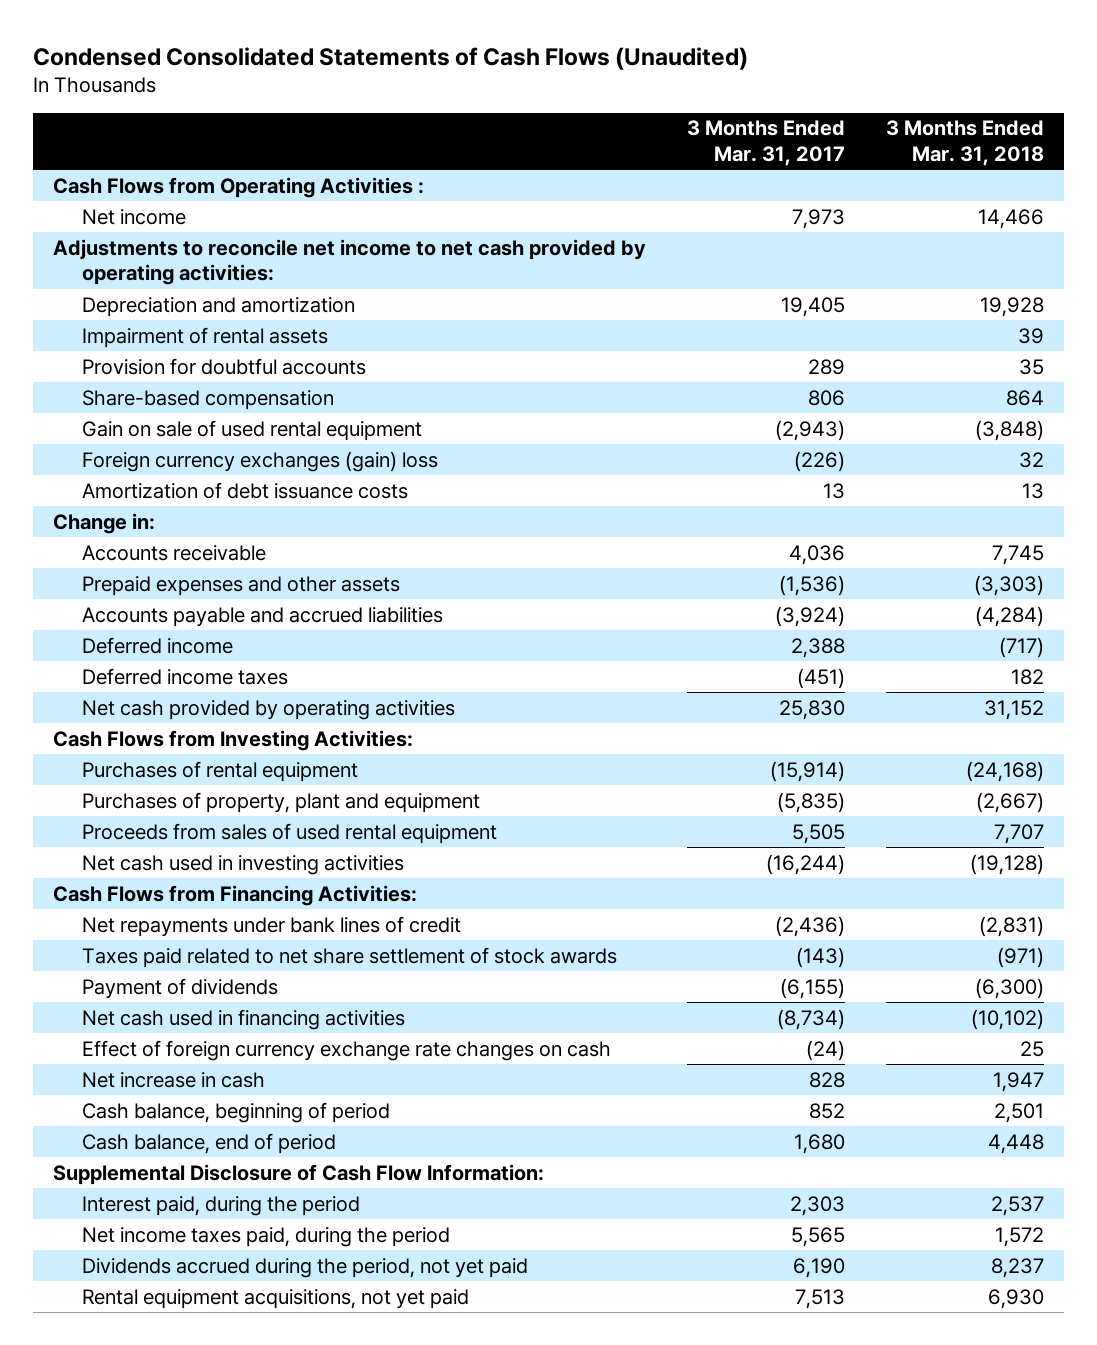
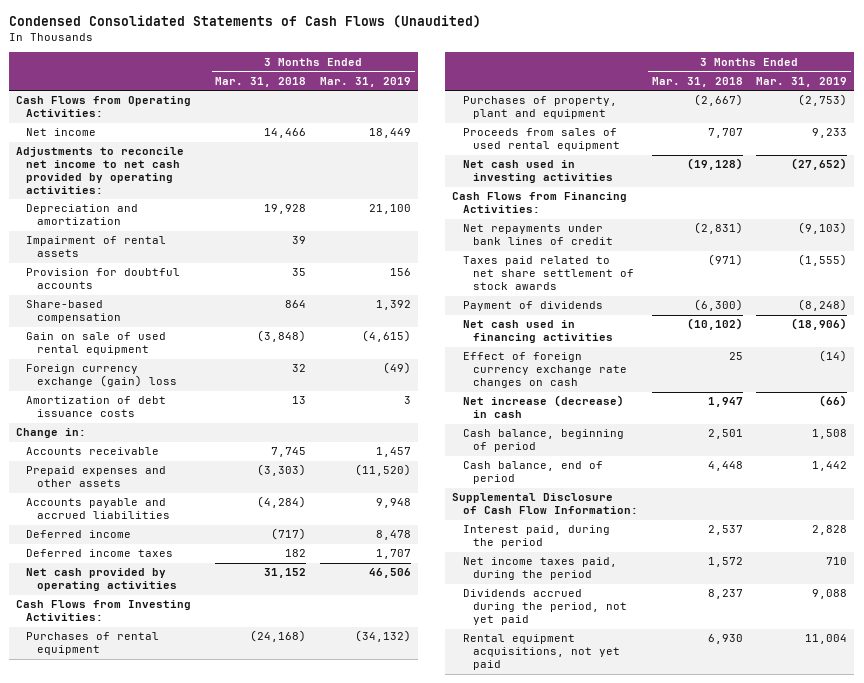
- | 3 Months Ended Mar. 31, 2017 | 3 Months Ended Mar. 31, 2018
+ | 3 Months Ended Mar. 31, 2018 | 3 Months Ended Mar. 31, 2019
- Cash Flows from Operating Activities :
+ Cash Flows from Operating Activities:
- Foreign currency exchanges (gain) loss | (226) | 32
+ Foreign currency exchange (gain) loss | 32 | (49)
- Net increase in cash | 828 | 1,947
+ Net increase (decrease) in cash | 1,947 | (66)

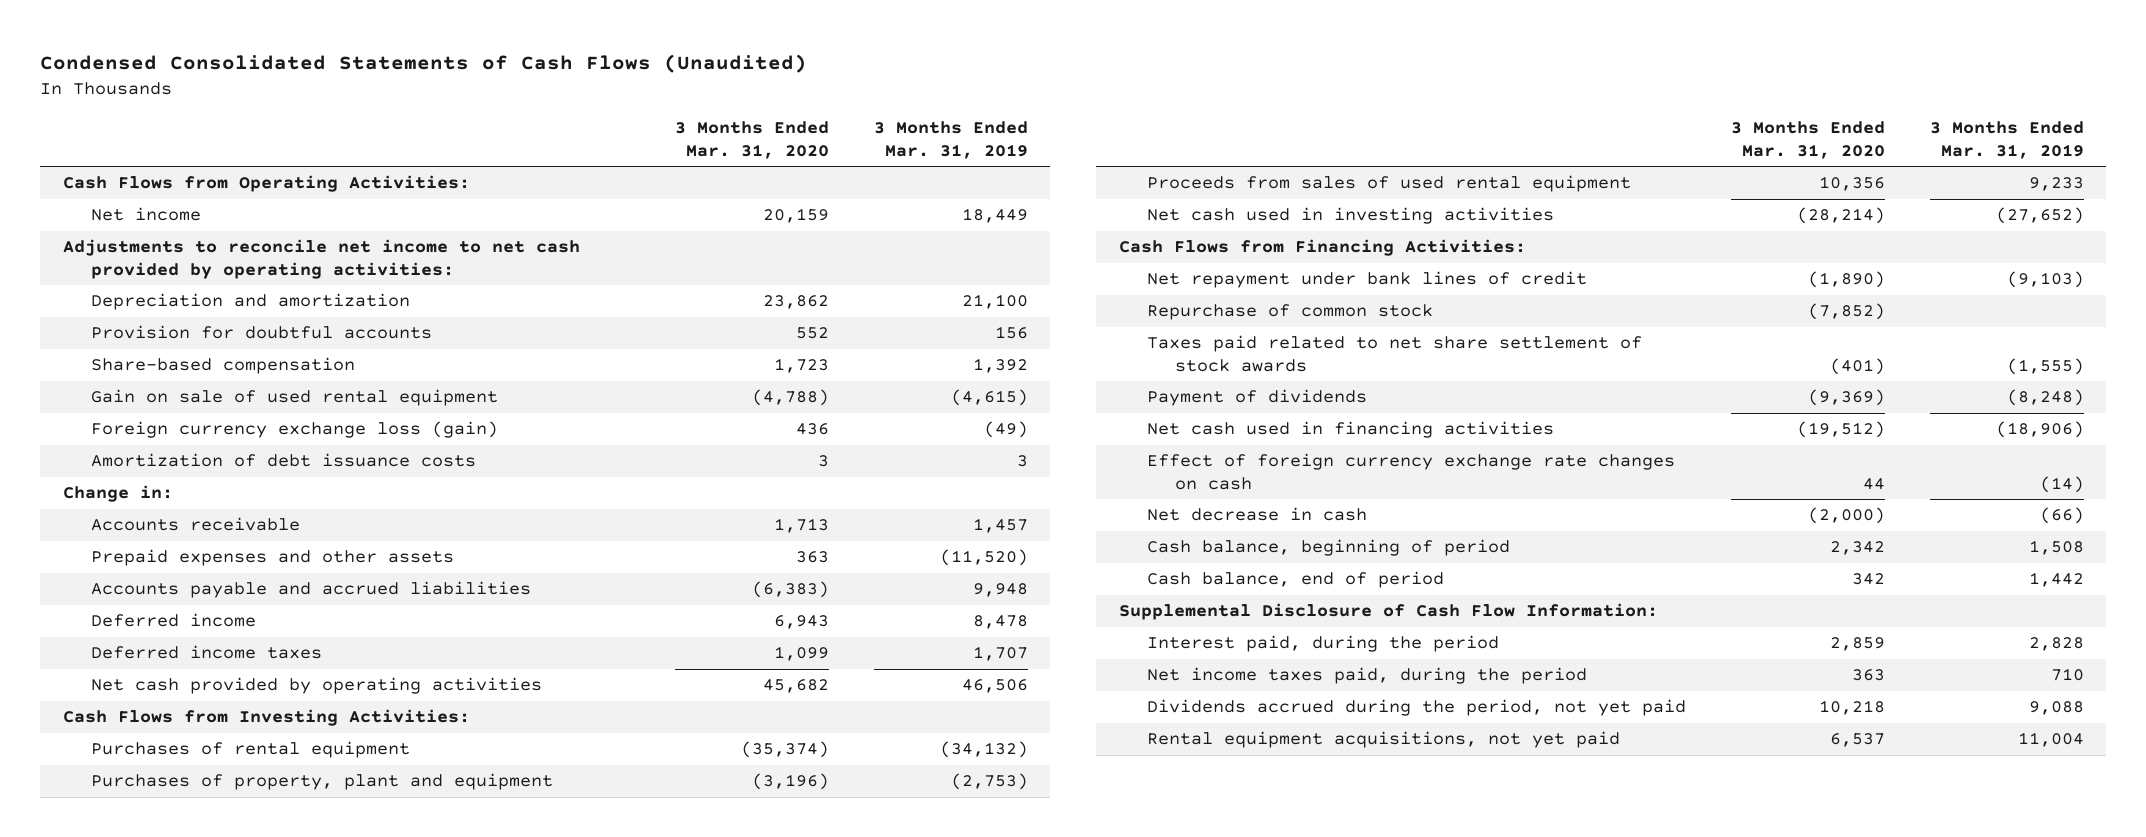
- | 3 Months Ended Mar. 31, 2018 | 3 Months Ended Mar. 31, 2019
+ | 3 Months Ended Mar. 31, 2020 | 3 Months Ended Mar. 31, 2019
- Impairment of rental assets | 39 |
- Foreign currency exchange (gain) loss | 32 | (49)
+ Foreign currency exchange loss (gain) | 436 | (49)
- Net repayments under bank lines of credit | (2,831) | (9,103)
+ Net repayment under bank lines of credit | (1,890) | (9,103)
+ Repurchase of common stock | (7,852) |
- Net increase (decrease) in cash | 1,947 | (66)
+ Net decrease in cash | (2,000) | (66)

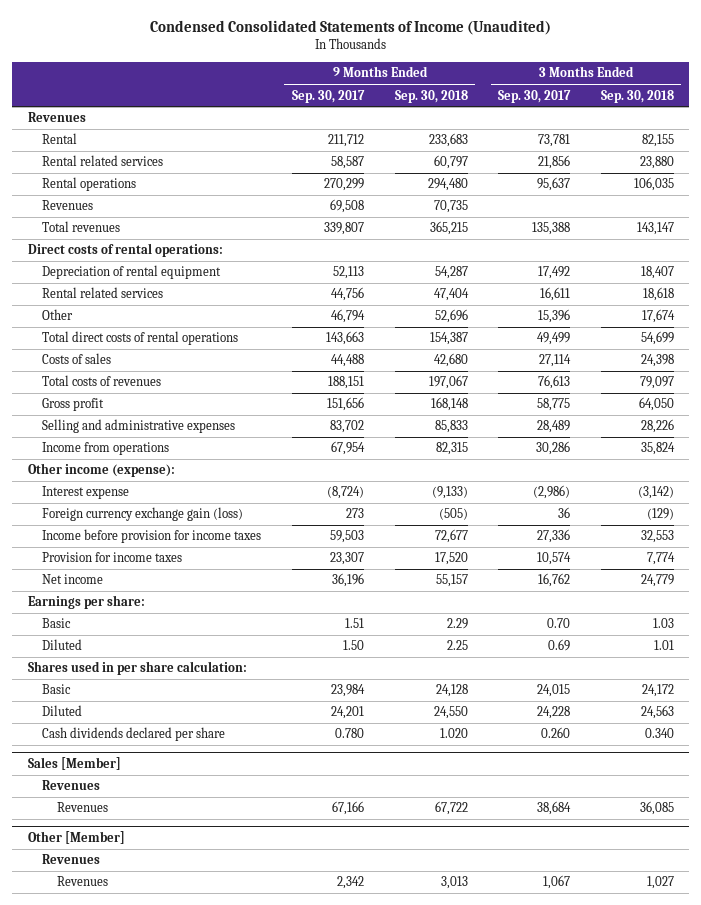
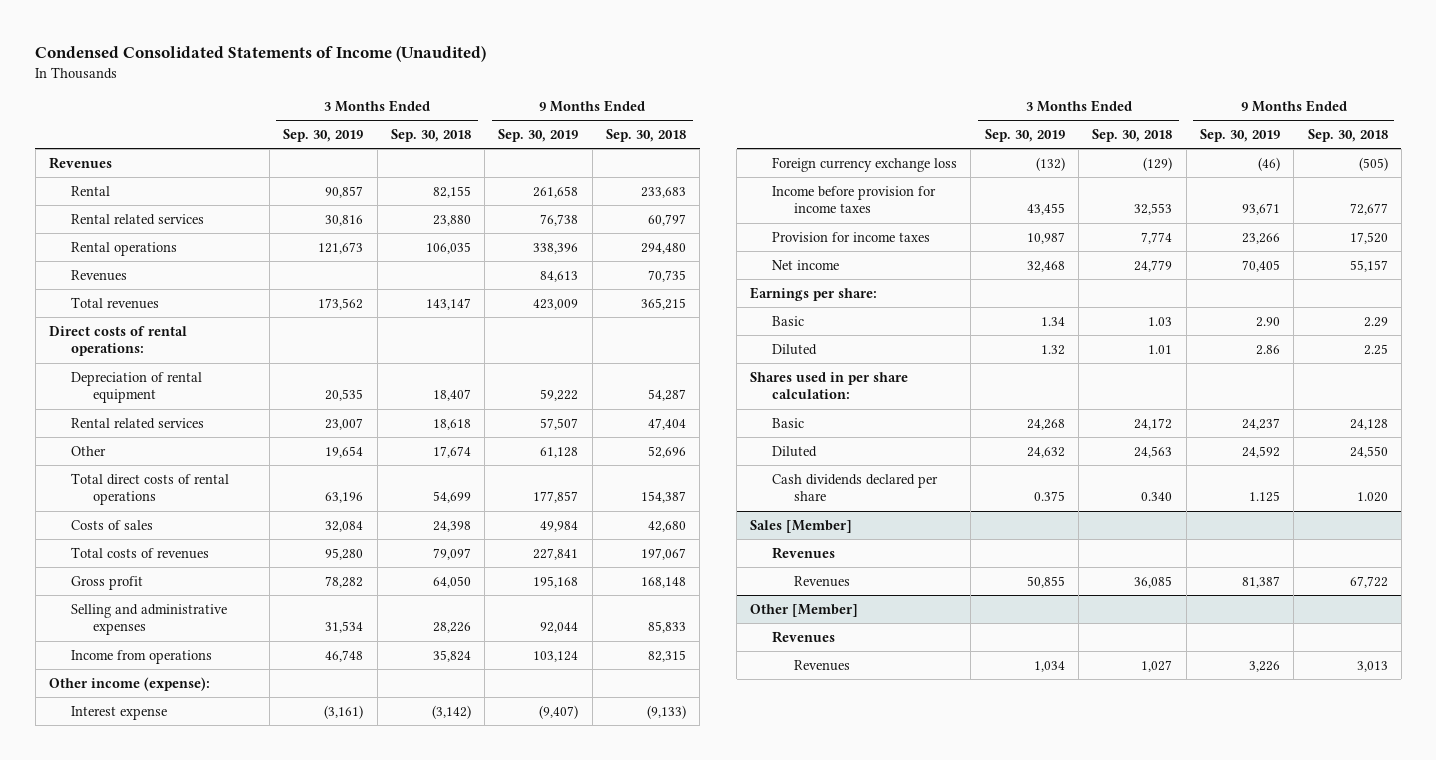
- | 9 Months Ended Sep. 30, 2017 | 9 Months Ended Sep. 30, 2018 | 3 Months Ended Sep. 30, 2017 | 3 Months Ended Sep. 30, 2018
+ | 3 Months Ended Sep. 30, 2019 | 3 Months Ended Sep. 30, 2018 | 9 Months Ended Sep. 30, 2019 | 9 Months Ended Sep. 30, 2018
- Foreign currency exchange gain (loss) | 273 | (505) | 36 | (129)
+ Foreign currency exchange loss | (132) | (129) | (46) | (505)

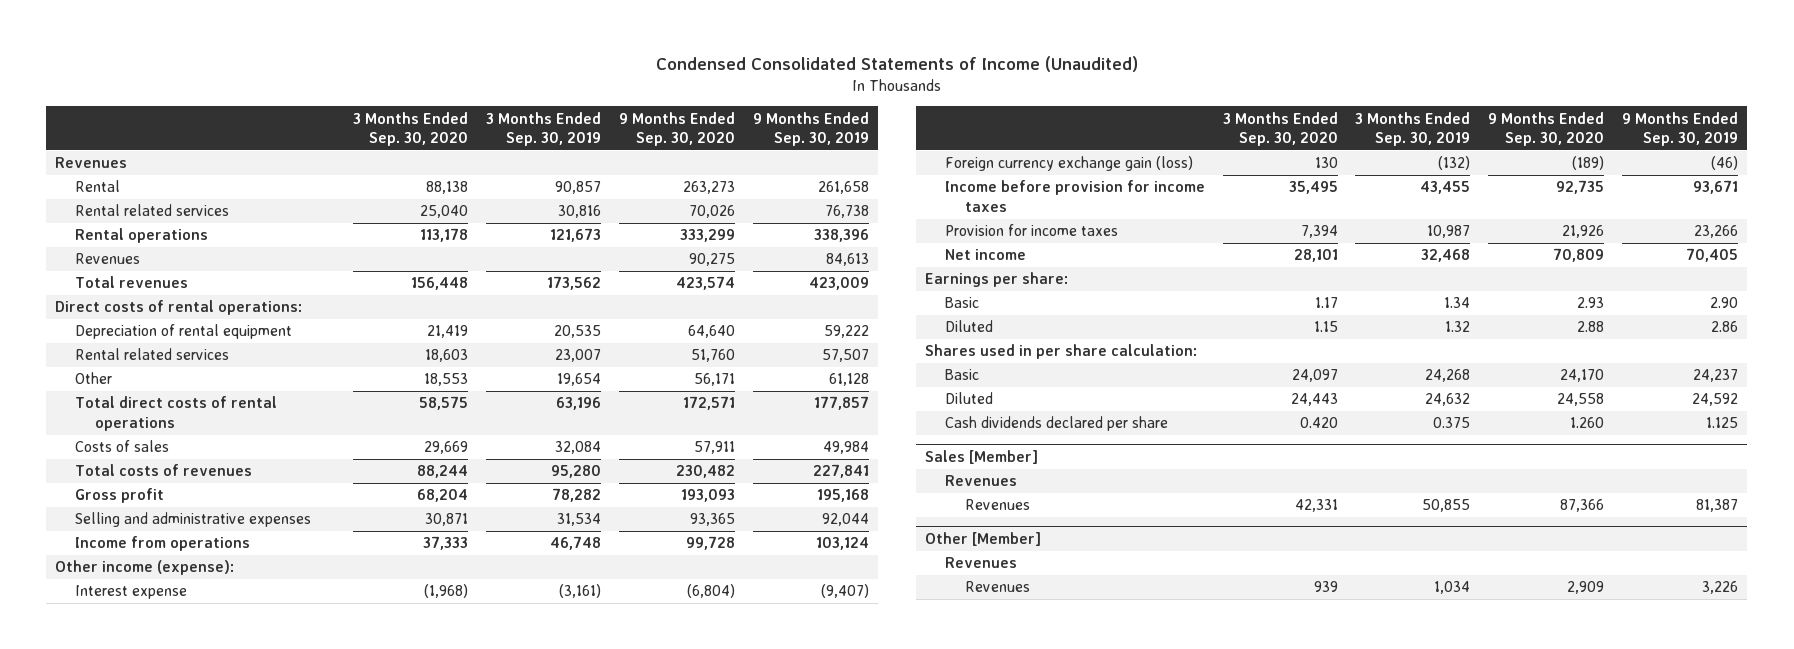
- | 3 Months Ended Sep. 30, 2019 | 3 Months Ended Sep. 30, 2018 | 9 Months Ended Sep. 30, 2019 | 9 Months Ended Sep. 30, 2018
+ | 3 Months Ended Sep. 30, 2020 | 3 Months Ended Sep. 30, 2019 | 9 Months Ended Sep. 30, 2020 | 9 Months Ended Sep. 30, 2019
- Foreign currency exchange loss | (132) | (129) | (46) | (505)
+ Foreign currency exchange gain (loss) | 130 | (132) | (189) | (46)

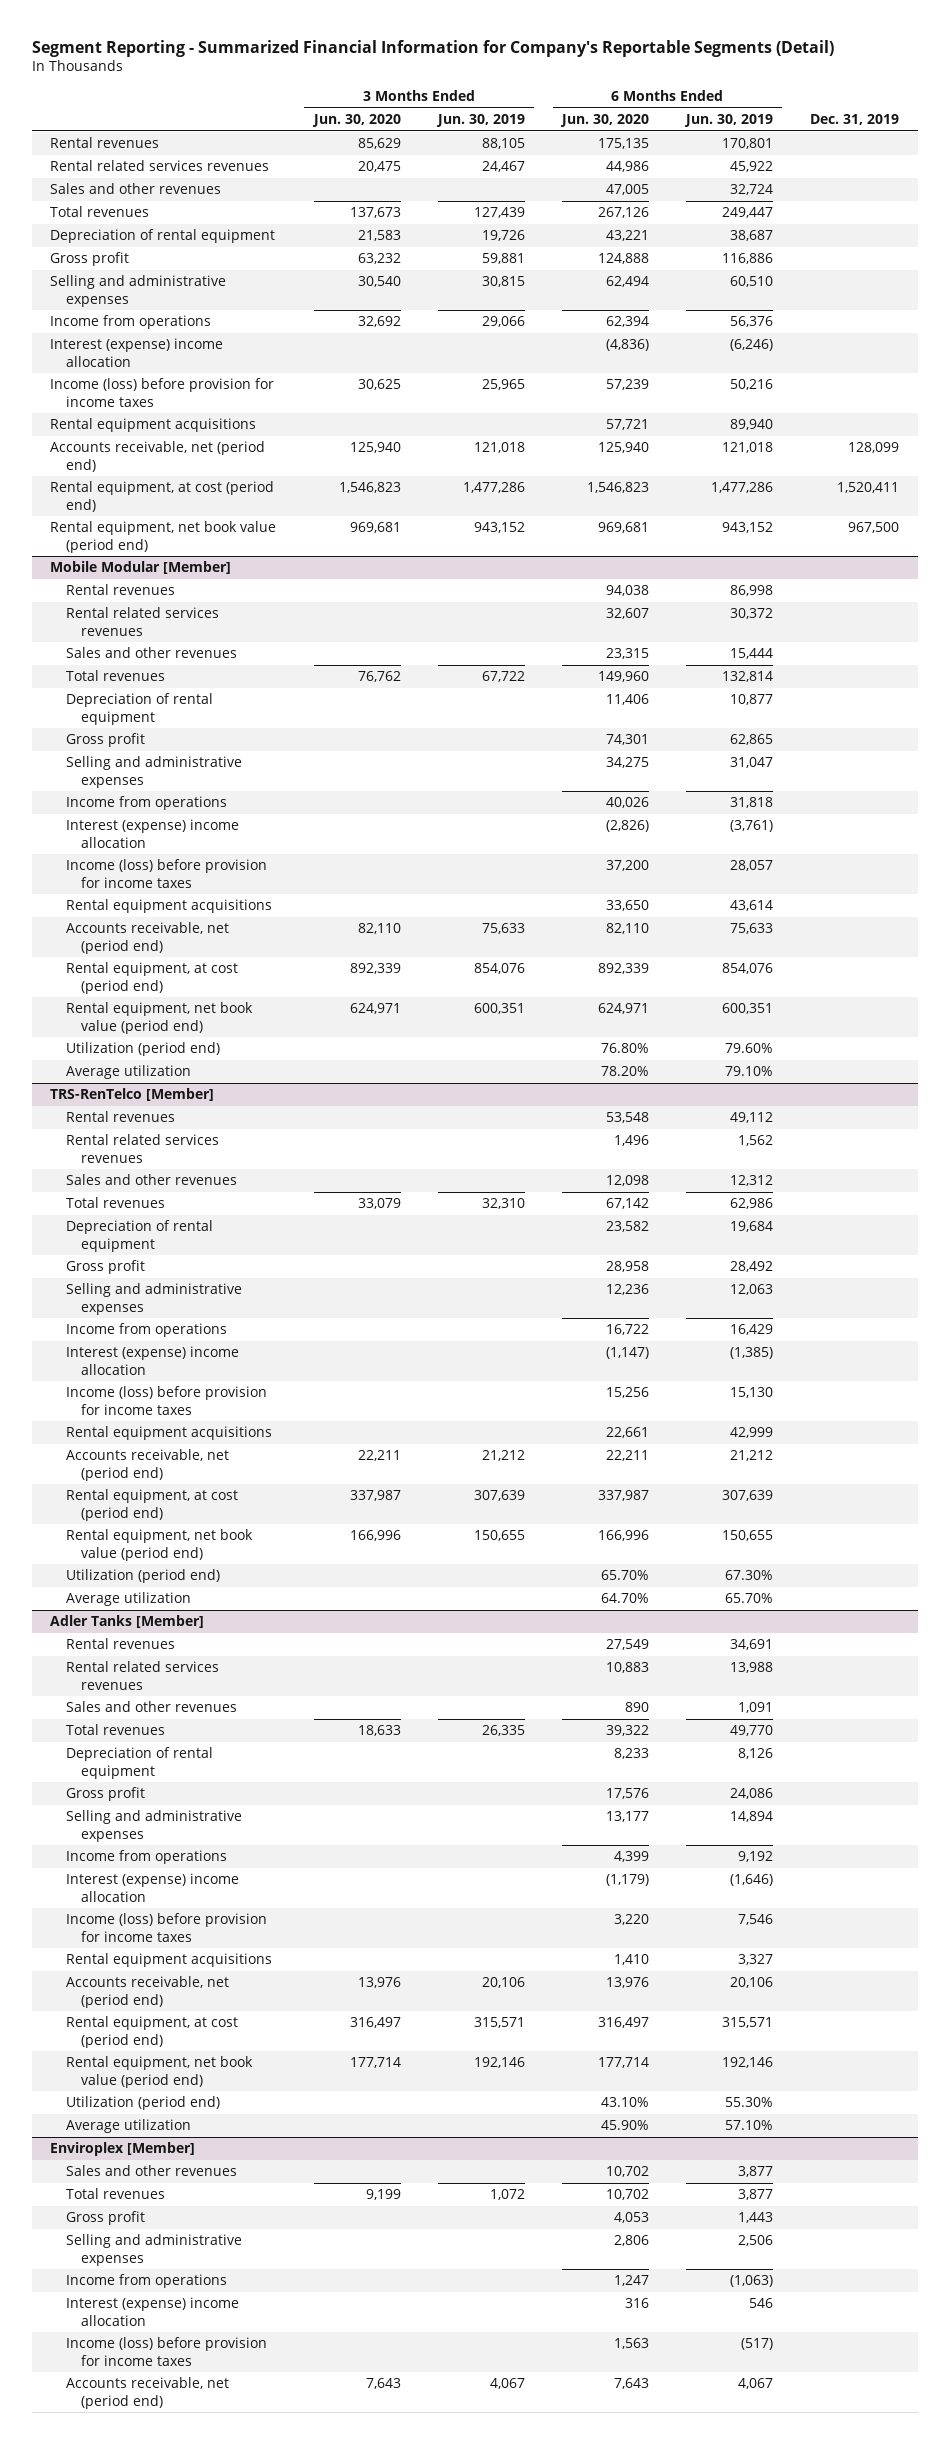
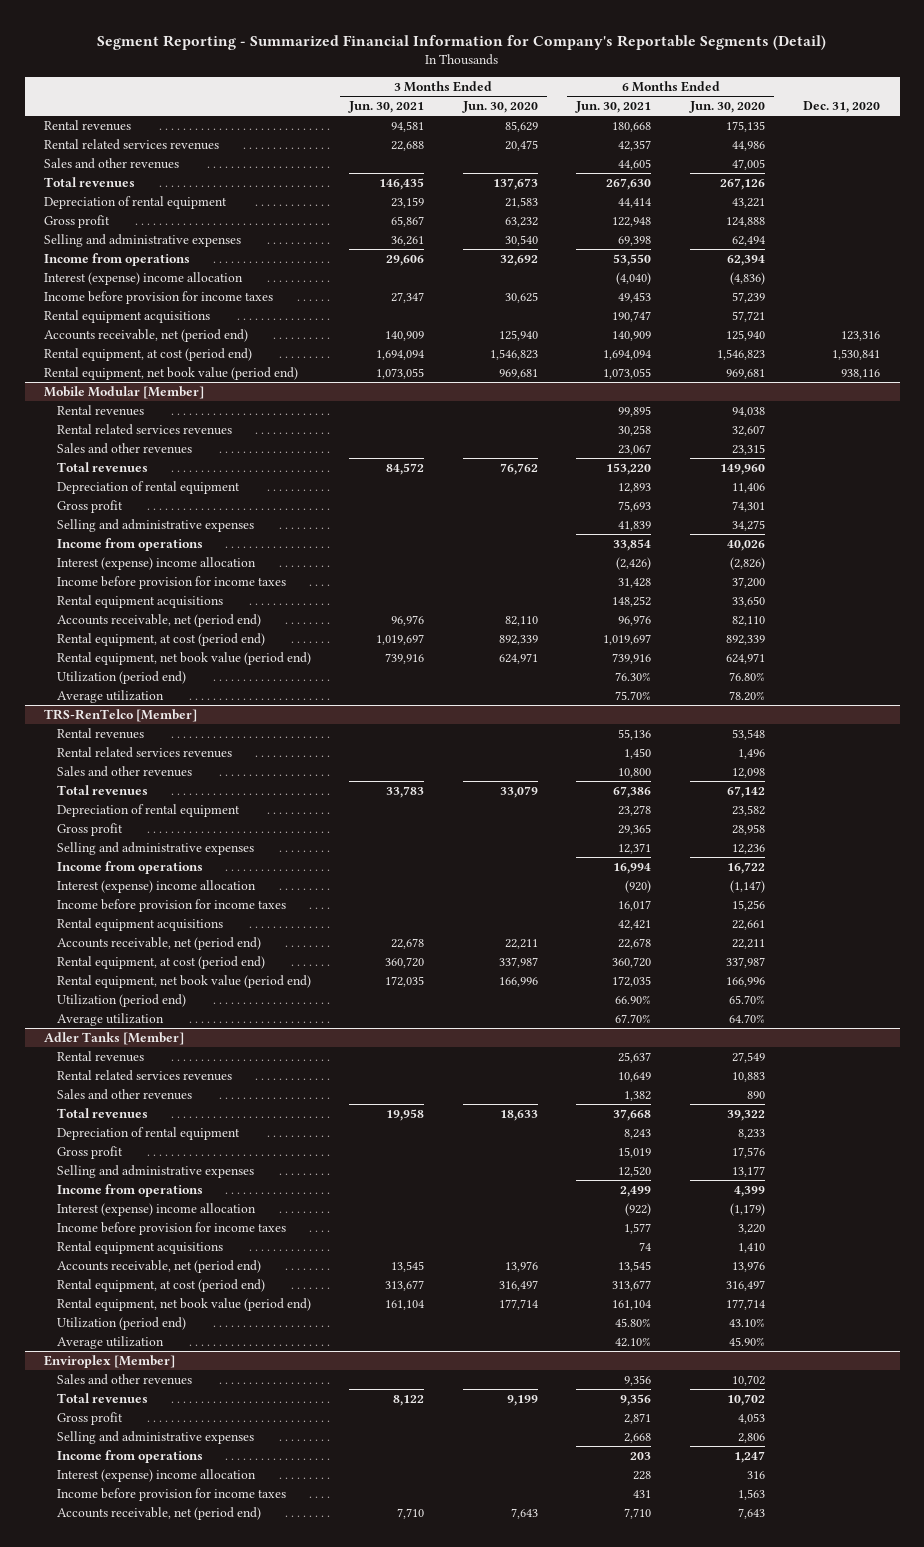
- | 3 Months Ended Jun. 30, 2020 | 3 Months Ended Jun. 30, 2019 | 6 Months Ended Jun. 30, 2020 | 6 Months Ended Jun. 30, 2019 | Dec. 31, 2019
+ | 3 Months Ended Jun. 30, 2021 | 3 Months Ended Jun. 30, 2020 | 6 Months Ended Jun. 30, 2021 | 6 Months Ended Jun. 30, 2020 | Dec. 31, 2020
- Income (loss) before provision for income taxes | 30,625 | 25,965 | 57,239 | 50,216 |
+ Income before provision for income taxes | 27,347 | 30,625 | 49,453 | 57,239 |
@ Mobile Modular [Member]
- Income (loss) before provision for income taxes | | | 37,200 | 28,057 |
+ Income before provision for income taxes | | | 31,428 | 37,200 |
@ TRS-RenTelco [Member]
- Income (loss) before provision for income taxes | | | 15,256 | 15,130 |
+ Income before provision for income taxes | | | 16,017 | 15,256 |
@ Adler Tanks [Member]
- Income (loss) before provision for income taxes | | | 3,220 | 7,546 |
+ Income before provision for income taxes | | | 1,577 | 3,220 |
@ Enviroplex [Member]
- Income (loss) before provision for income taxes | | | 1,563 | (517) |
+ Income before provision for income taxes | | | 431 | 1,563 |

